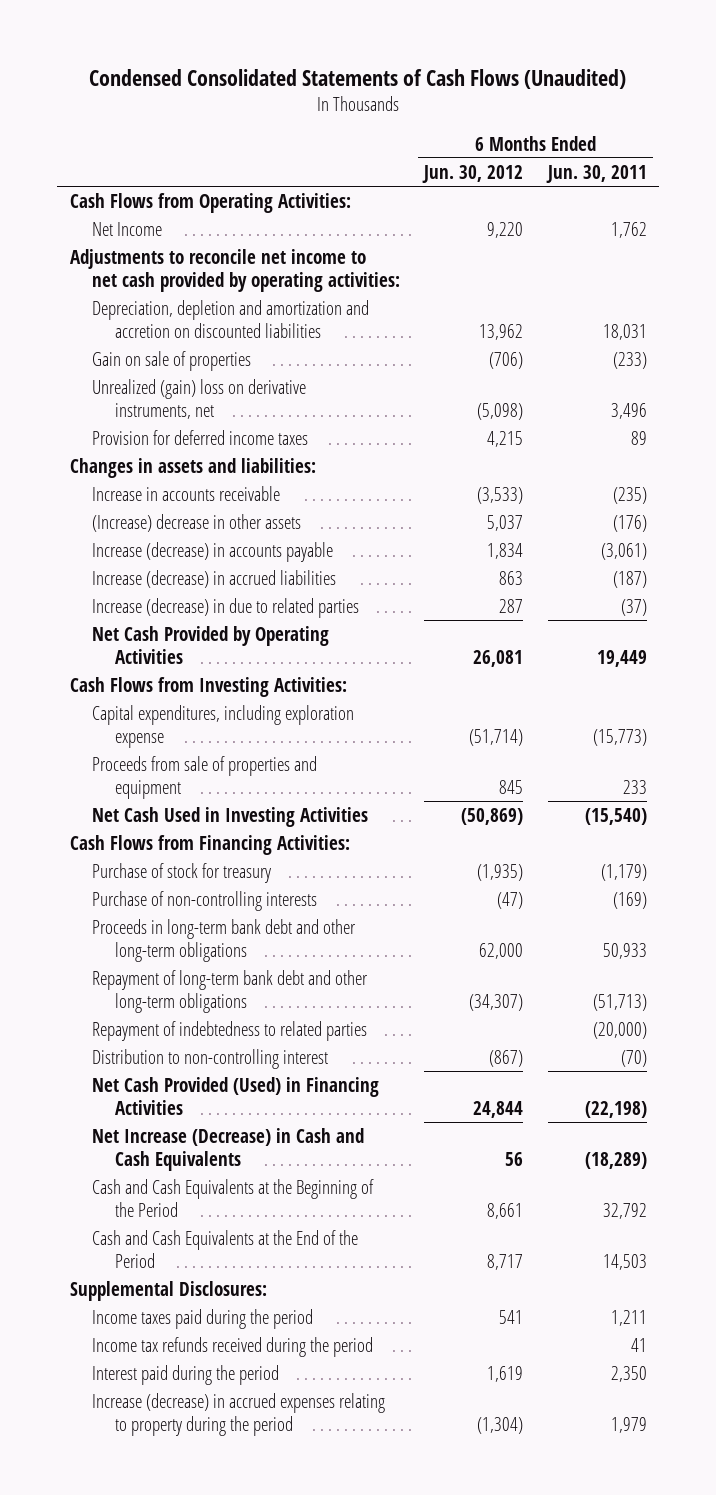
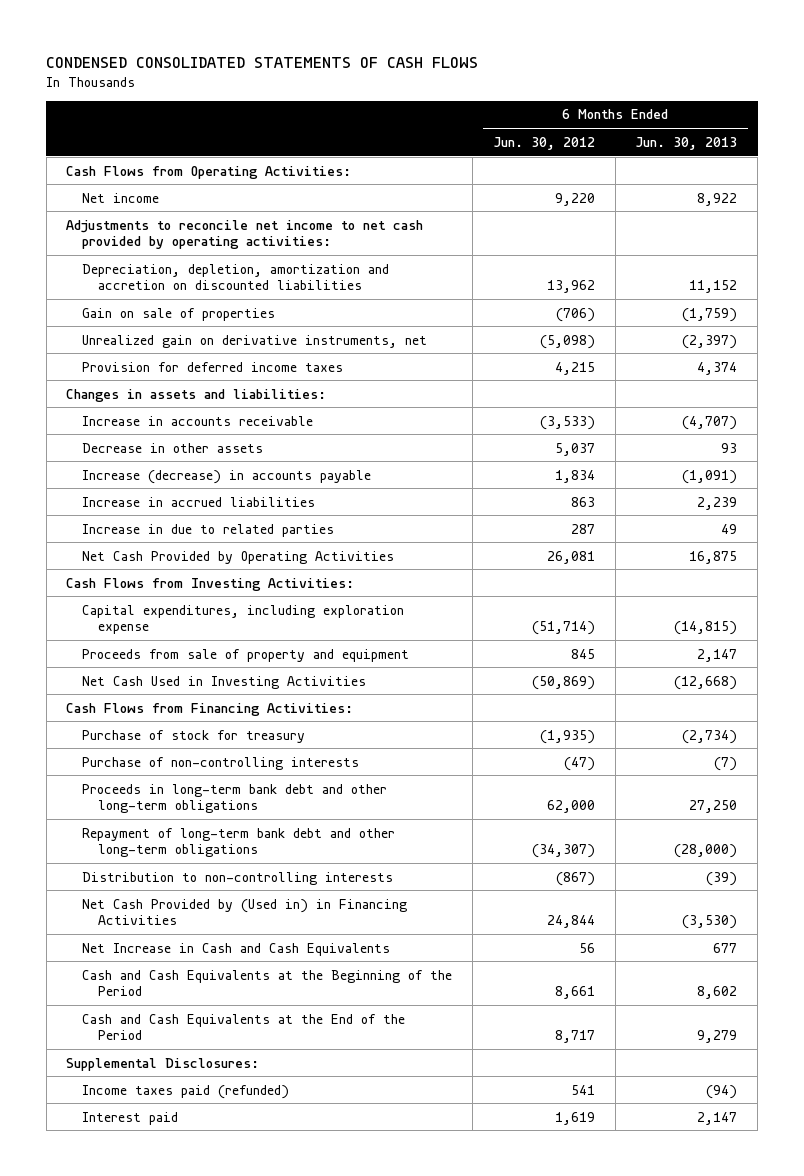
- Condensed Consolidated Statements of Cash Flows (Unaudited)
+ CONDENSED CONSOLIDATED STATEMENTS OF CASH FLOWS
- | 6 Months Ended Jun. 30, 2012 | 6 Months Ended Jun. 30, 2011
+ | 6 Months Ended Jun. 30, 2012 | 6 Months Ended Jun. 30, 2013
- Net Income | 9,220 | 1,762
+ Net income | 9,220 | 8,922
- Depreciation, depletion and amortization and accretion on discounted liabilities | 13,962 | 18,031
+ Depreciation, depletion, amortization and accretion on discounted liabilities | 13,962 | 11,152
- Unrealized (gain) loss on derivative instruments, net | (5,098) | 3,496
+ Unrealized gain on derivative instruments, net | (5,098) | (2,397)
- (Increase) decrease in other assets | 5,037 | (176)
+ Decrease in other assets | 5,037 | 93
- Increase (decrease) in accrued liabilities | 863 | (187)
- Increase (decrease) in due to related parties | 287 | (37)
+ Increase in accrued liabilities | 863 | 2,239
+ Increase in due to related parties | 287 | 49
- Proceeds from sale of properties and equipment | 845 | 233
+ Proceeds from sale of property and equipment | 845 | 2,147
- Repayment of indebtedness to related parties | | (20,000)
- Distribution to non-controlling interest | (867) | (70)
- Net Cash Provided (Used) in Financing Activities | 24,844 | (22,198)
- Net Increase (Decrease) in Cash and Cash Equivalents | 56 | (18,289)
+ Distribution to non-controlling interests | (867) | (39)
+ Net Cash Provided by (Used in) in Financing Activities | 24,844 | (3,530)
+ Net Increase in Cash and Cash Equivalents | 56 | 677
- Income taxes paid during the period | 541 | 1,211
- Income tax refunds received during the period | | 41
- Interest paid during the period | 1,619 | 2,350
- Increase (decrease) in accrued expenses relating to property during the period | (1,304) | 1,979
+ Income taxes paid (refunded) | 541 | (94)
+ Interest paid | 1,619 | 2,147

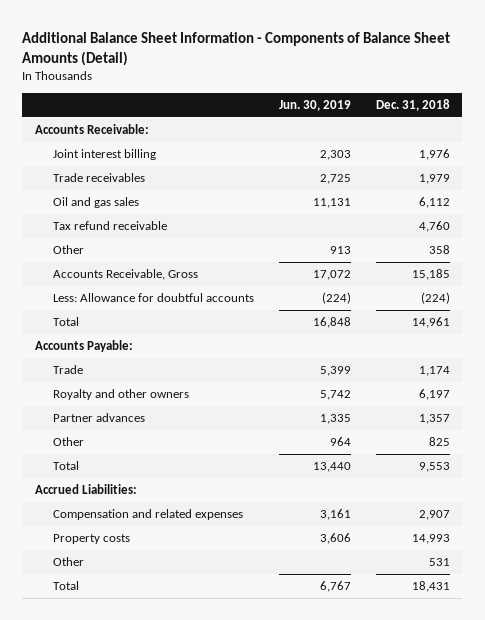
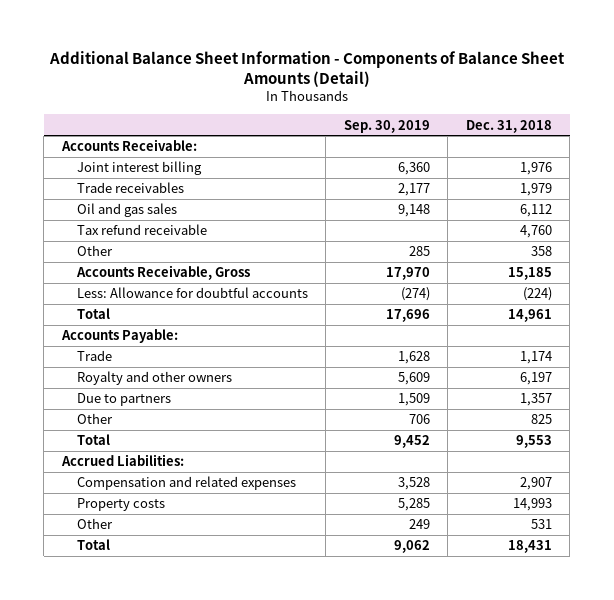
- | Jun. 30, 2019 | Dec. 31, 2018
+ | Sep. 30, 2019 | Dec. 31, 2018
- Partner advances | 1,335 | 1,357
+ Due to partners | 1,509 | 1,357

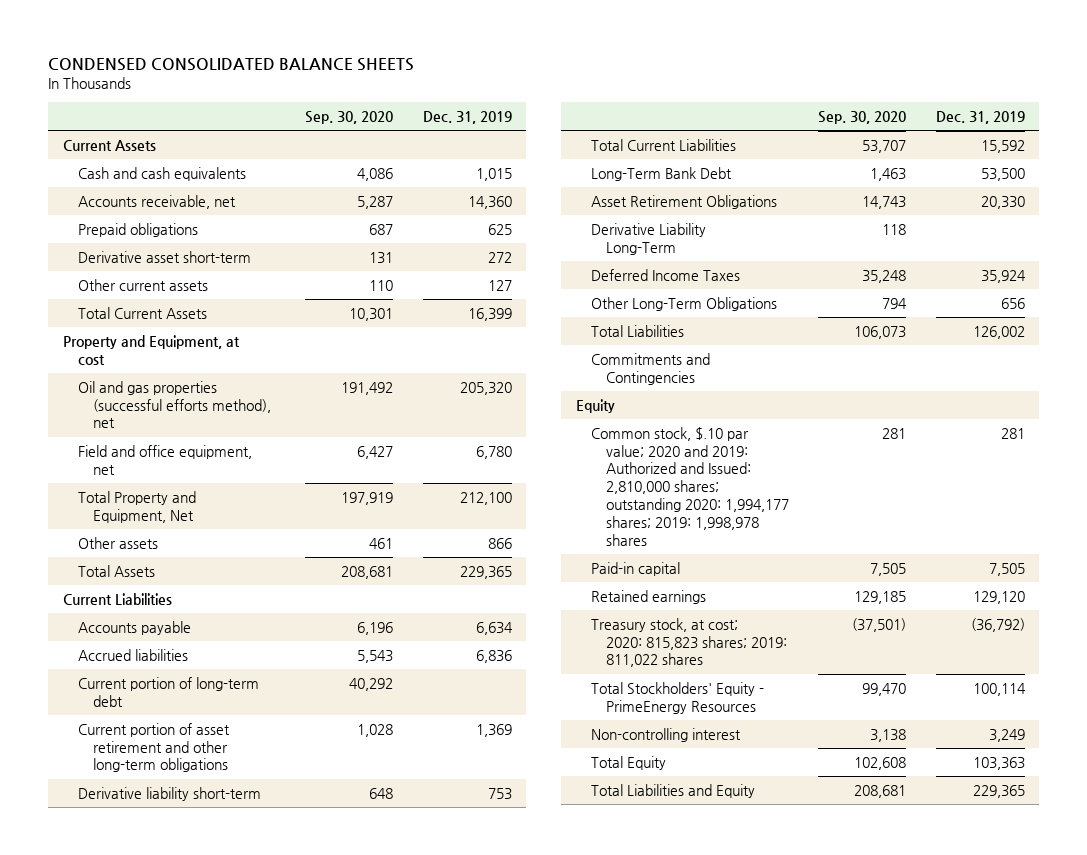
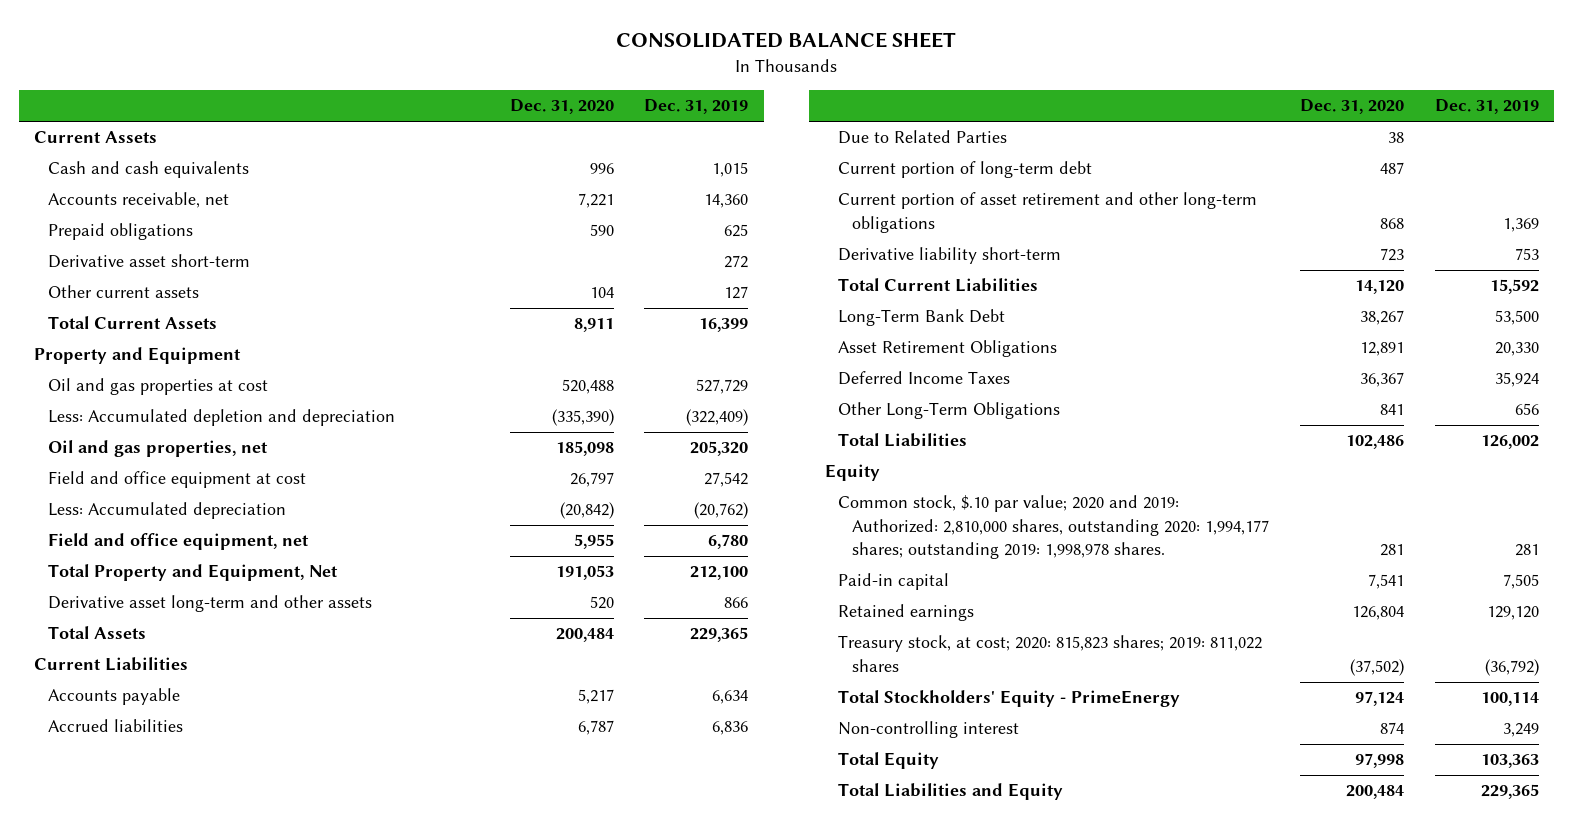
- CONDENSED CONSOLIDATED BALANCE SHEETS
+ CONSOLIDATED BALANCE SHEET
- | Sep. 30, 2020 | Dec. 31, 2019
+ | Dec. 31, 2020 | Dec. 31, 2019
- Property and Equipment, at cost
- Oil and gas properties (successful efforts method), net | 191,492 | 205,320
+ Property and Equipment
+ Oil and gas properties at cost | 520,488 | 527,729
+ Less: Accumulated depletion and depreciation | (335,390) | (322,409)
+ Oil and gas properties, net | 185,098 | 205,320
+ Field and office equipment at cost | 26,797 | 27,542
+ Less: Accumulated depreciation | (20,842) | (20,762)
- Other assets | 461 | 866
+ Derivative asset long-term and other assets | 520 | 866
+ Due to Related Parties | 38 |
- Derivative Liability Long-Term | 118 |
- Commitments and Contingencies
- Common stock, $.10 par value; 2020 and 2019: Authorized and Issued: 2,810,000 shares; outstanding 2020: 1,994,177 shares; 2019: 1,998,978 shares | 281 | 281
+ Common stock, $.10 par value; 2020 and 2019: Authorized: 2,810,000 shares, outstanding 2020: 1,994,177 shares; outstanding 2019: 1,998,978 shares. | 281 | 281
- Total Stockholders' Equity - PrimeEnergy Resources | 99,470 | 100,114
+ Total Stockholders' Equity - PrimeEnergy | 97,124 | 100,114

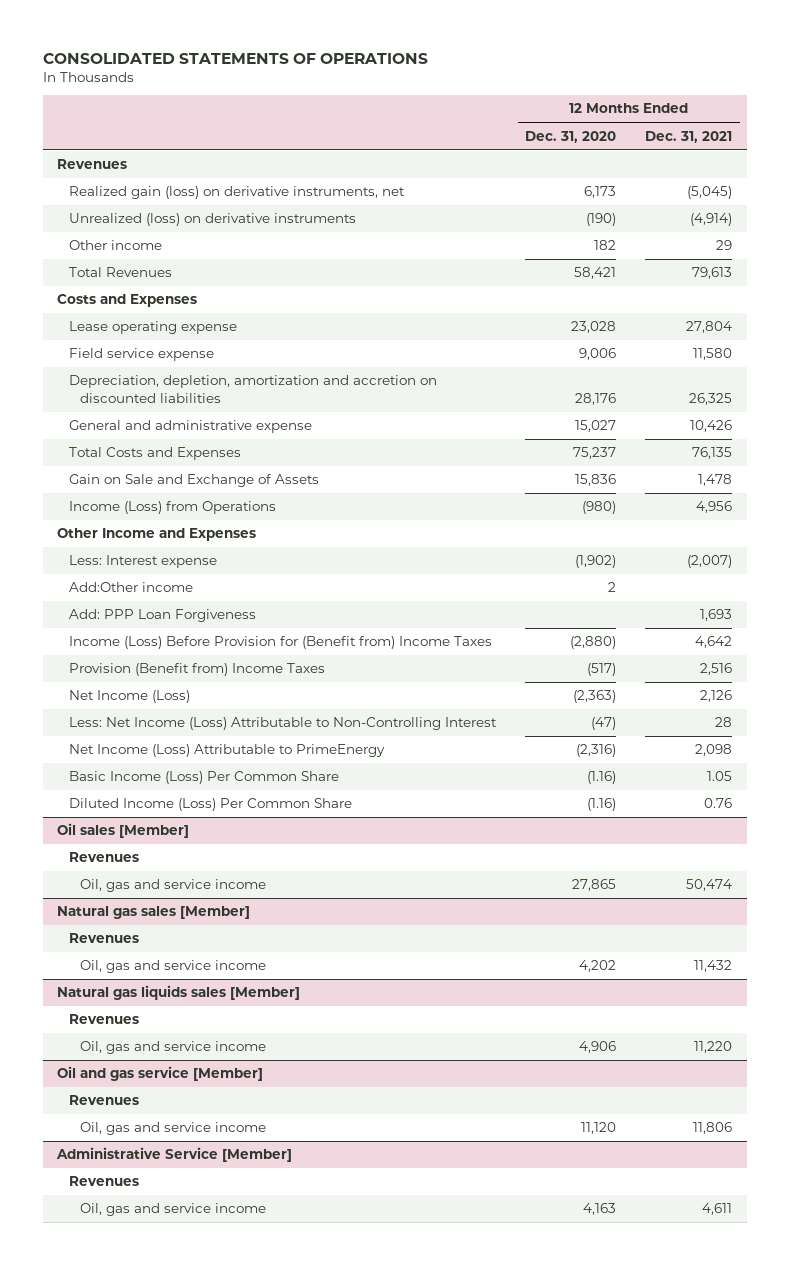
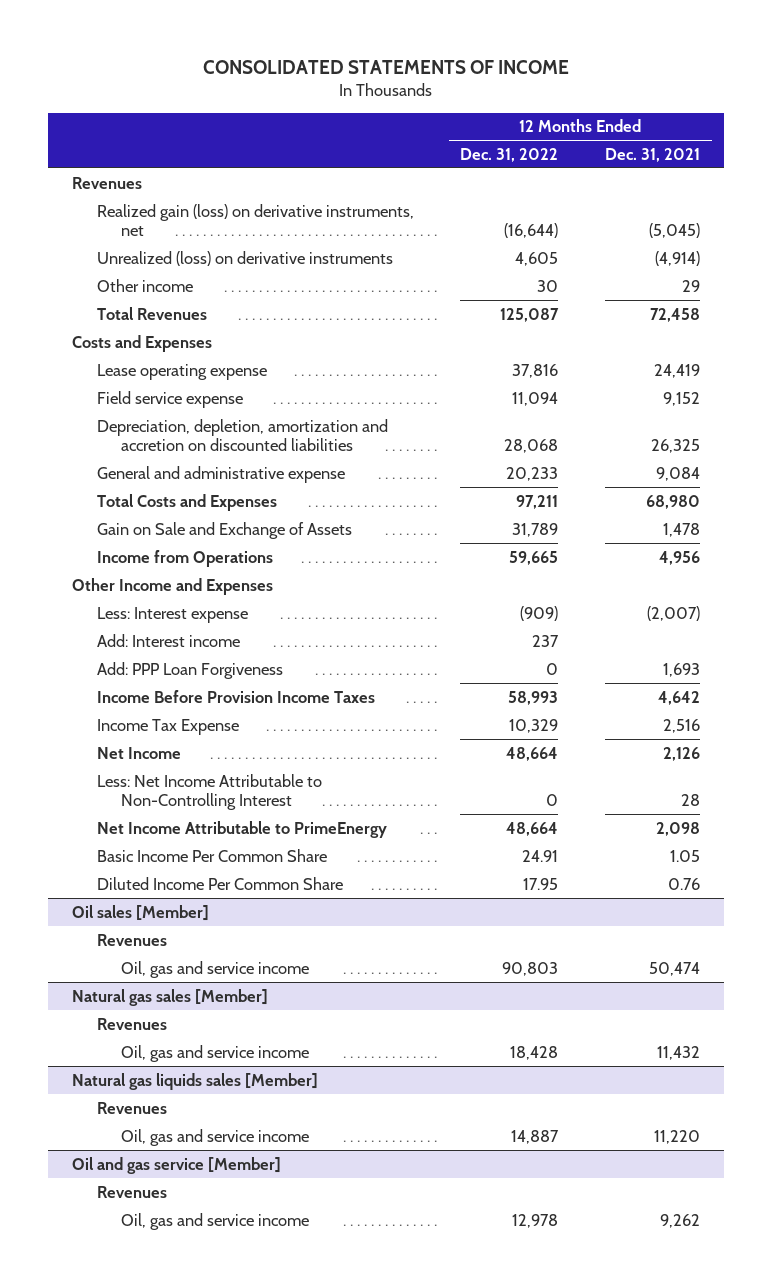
- CONSOLIDATED STATEMENTS OF OPERATIONS
+ CONSOLIDATED STATEMENTS OF INCOME
- | 12 Months Ended Dec. 31, 2020 | 12 Months Ended Dec. 31, 2021
+ | 12 Months Ended Dec. 31, 2022 | 12 Months Ended Dec. 31, 2021
- Total Revenues | 58,421 | 79,613
+ Total Revenues | 125,087 | 72,458
- Lease operating expense | 23,028 | 27,804
- Field service expense | 9,006 | 11,580
+ Lease operating expense | 37,816 | 24,419
+ Field service expense | 11,094 | 9,152
- General and administrative expense | 15,027 | 10,426
- Total Costs and Expenses | 75,237 | 76,135
+ General and administrative expense | 20,233 | 9,084
+ Total Costs and Expenses | 97,211 | 68,980
- Income (Loss) from Operations | (980) | 4,956
+ Income from Operations | 59,665 | 4,956
- Add:Other income | 2 |
+ Add: Interest income | 237 |
- Income (Loss) Before Provision for (Benefit from) Income Taxes | (2,880) | 4,642
- Provision (Benefit from) Income Taxes | (517) | 2,516
- Net Income (Loss) | (2,363) | 2,126
- Less: Net Income (Loss) Attributable to Non-Controlling Interest | (47) | 28
- Net Income (Loss) Attributable to PrimeEnergy | (2,316) | 2,098
- Basic Income (Loss) Per Common Share | (1.16) | 1.05
- Diluted Income (Loss) Per Common Share | (1.16) | 0.76
+ Income Before Provision Income Taxes | 58,993 | 4,642
+ Income Tax Expense | 10,329 | 2,516
+ Net Income | 48,664 | 2,126
+ Less: Net Income Attributable to Non-Controlling Interest | 0 | 28
+ Net Income Attributable to PrimeEnergy | 48,664 | 2,098
+ Basic Income Per Common Share | 24.91 | 1.05
+ Diluted Income Per Common Share | 17.95 | 0.76
@ Oil and gas service [Member]
- Oil, gas and service income | 11,120 | 11,806
- Administrative Service [Member]
- Revenues
- Oil, gas and service income | 4,163 | 4,611
@ Oil and gas service [Member]
+ Oil, gas and service income | 12,978 | 9,262

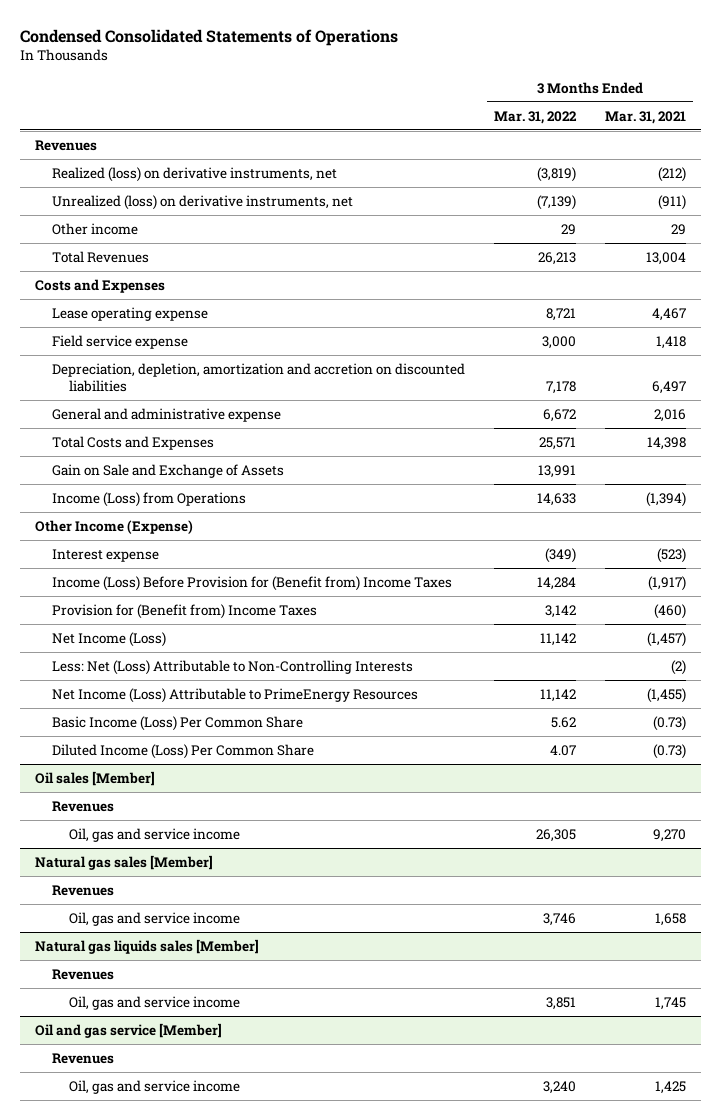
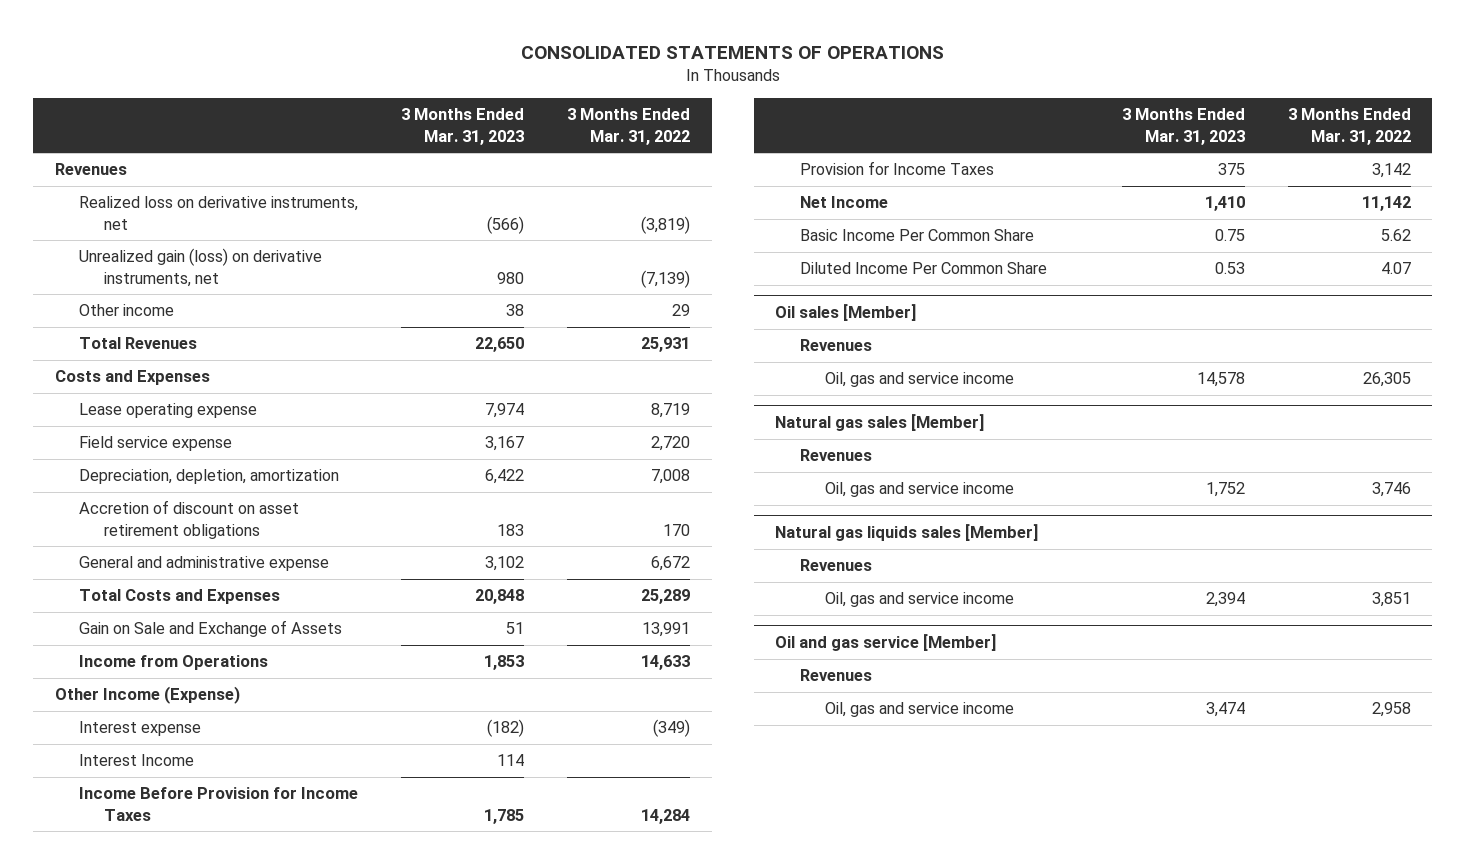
- Condensed Consolidated Statements of Operations
+ CONSOLIDATED STATEMENTS OF OPERATIONS
- | 3 Months Ended Mar. 31, 2022 | 3 Months Ended Mar. 31, 2021
+ | 3 Months Ended Mar. 31, 2023 | 3 Months Ended Mar. 31, 2022
- Realized (loss) on derivative instruments, net | (3,819) | (212)
- Unrealized (loss) on derivative instruments, net | (7,139) | (911)
+ Realized loss on derivative instruments, net | (566) | (3,819)
+ Unrealized gain (loss) on derivative instruments, net | 980 | (7,139)
- Total Revenues | 26,213 | 13,004
+ Total Revenues | 22,650 | 25,931
- Lease operating expense | 8,721 | 4,467
- Field service expense | 3,000 | 1,418
- Depreciation, depletion, amortization and accretion on discounted liabilities | 7,178 | 6,497
+ Lease operating expense | 7,974 | 8,719
+ Field service expense | 3,167 | 2,720
+ Depreciation, depletion, amortization | 6,422 | 7,008
+ Accretion of discount on asset retirement obligations | 183 | 170
- Total Costs and Expenses | 25,571 | 14,398
+ Total Costs and Expenses | 20,848 | 25,289
- Income (Loss) from Operations | 14,633 | (1,394)
+ Income from Operations | 1,853 | 14,633
- Income (Loss) Before Provision for (Benefit from) Income Taxes | 14,284 | (1,917)
- Provision for (Benefit from) Income Taxes | 3,142 | (460)
- Net Income (Loss) | 11,142 | (1,457)
- Less: Net (Loss) Attributable to Non-Controlling Interests | | (2)
- Net Income (Loss) Attributable to PrimeEnergy Resources | 11,142 | (1,455)
- Basic Income (Loss) Per Common Share | 5.62 | (0.73)
- Diluted Income (Loss) Per Common Share | 4.07 | (0.73)
+ Interest Income | 114 |
+ Income Before Provision for Income Taxes | 1,785 | 14,284
+ Provision for Income Taxes | 375 | 3,142
+ Net Income | 1,410 | 11,142
+ Basic Income Per Common Share | 0.75 | 5.62
+ Diluted Income Per Common Share | 0.53 | 4.07
@ Oil and gas service [Member]
- Oil, gas and service income | 3,240 | 1,425
+ Oil, gas and service income | 3,474 | 2,958

